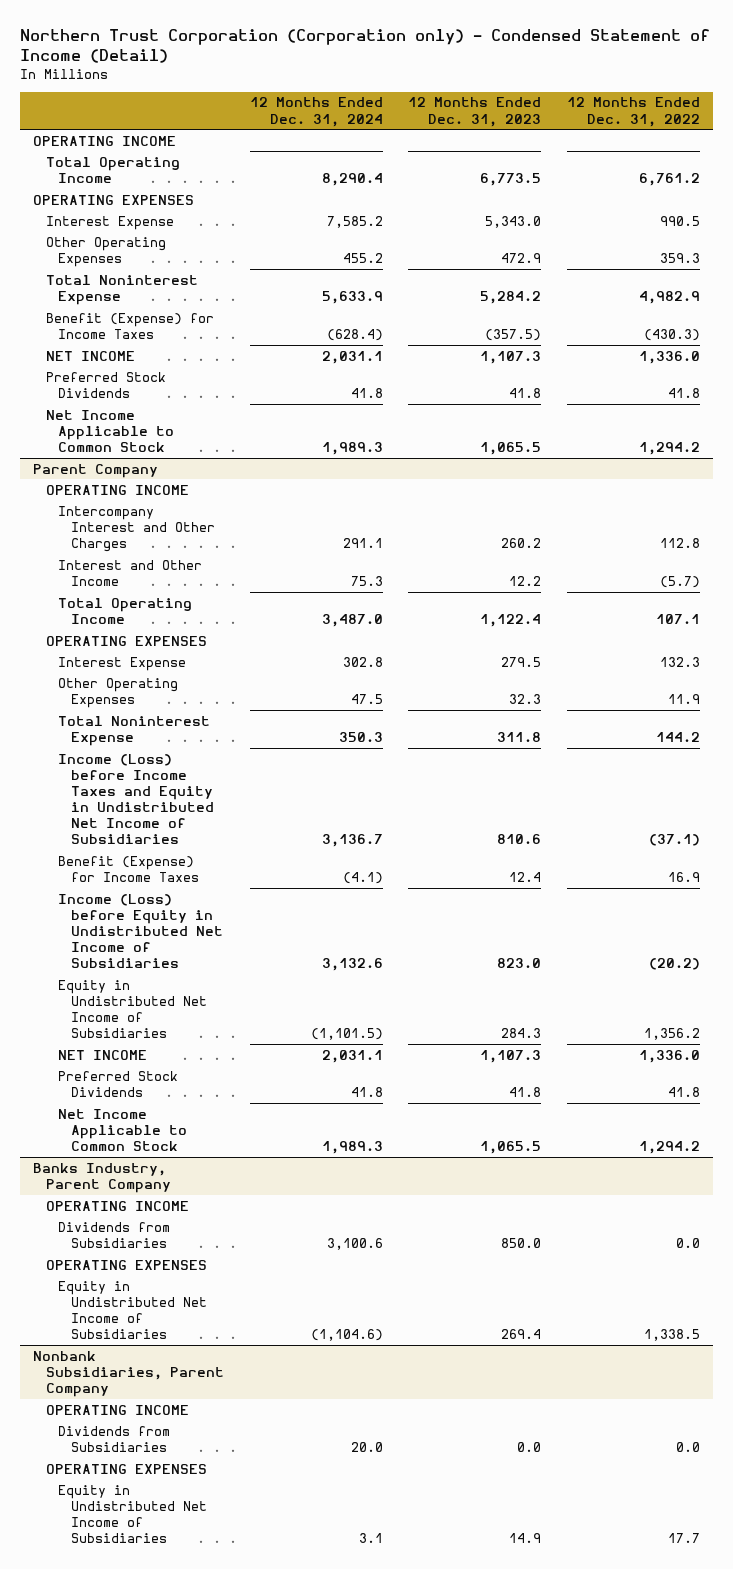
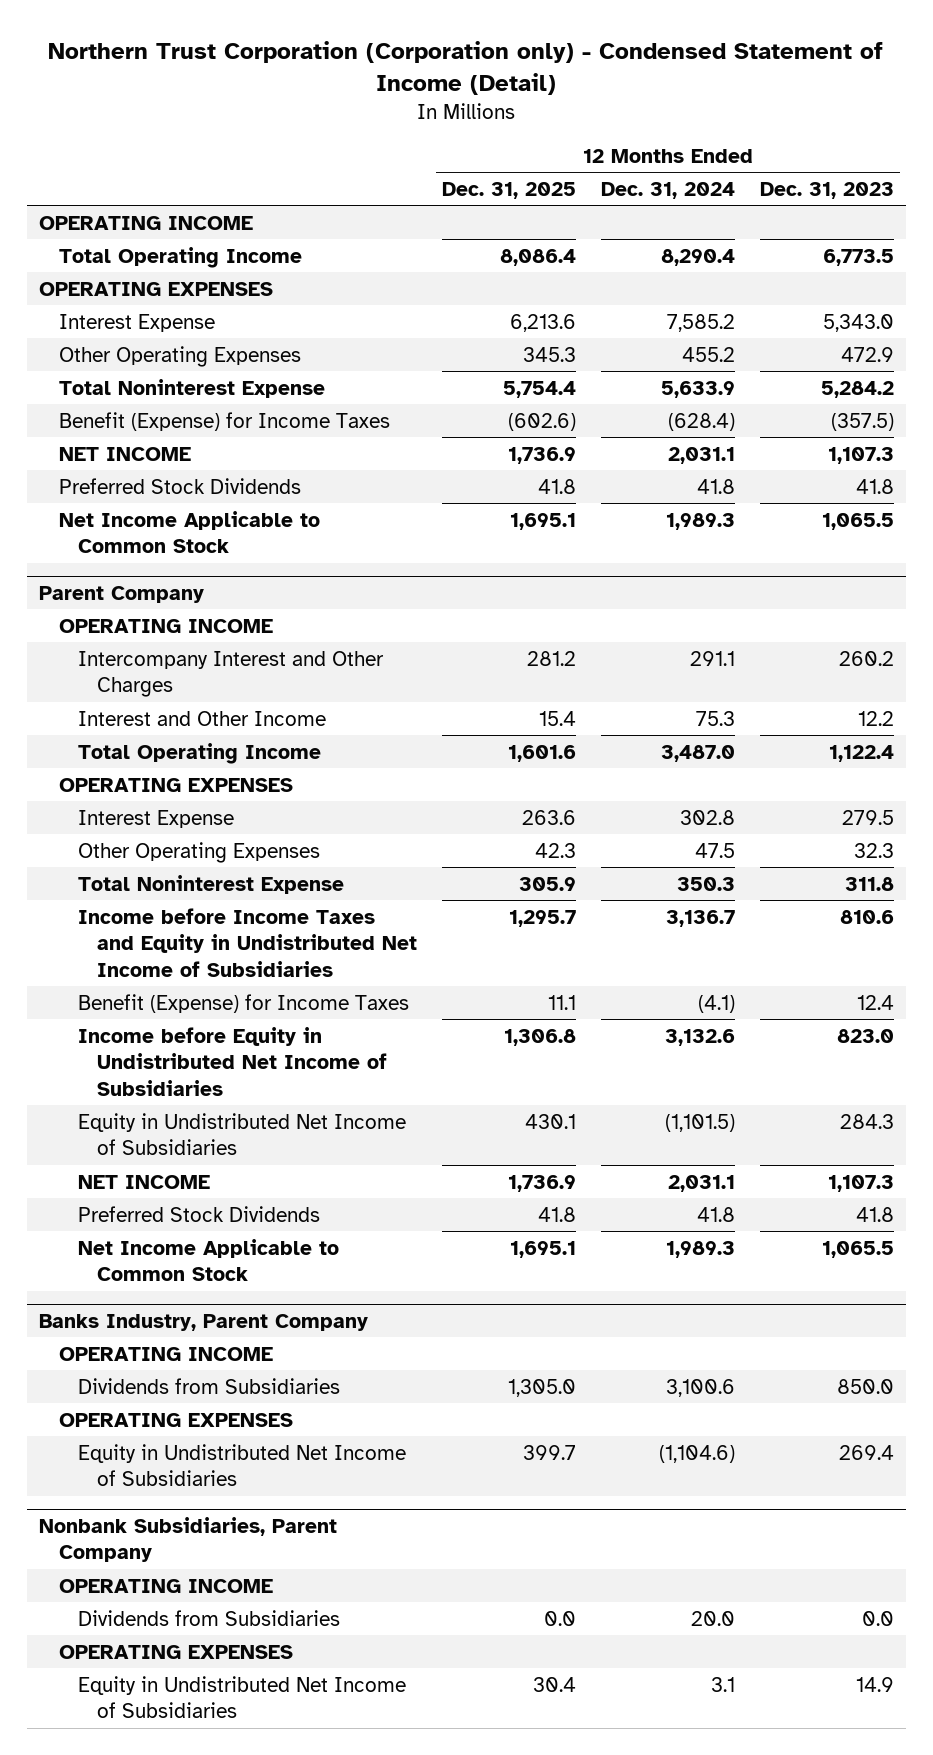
- | 12 Months Ended Dec. 31, 2024 | 12 Months Ended Dec. 31, 2023 | 12 Months Ended Dec. 31, 2022
+ | 12 Months Ended Dec. 31, 2025 | 12 Months Ended Dec. 31, 2024 | 12 Months Ended Dec. 31, 2023
@ Parent Company
- Income (Loss) before Income Taxes and Equity in Undistributed Net Income of Subsidiaries | 3,136.7 | 810.6 | (37.1)
+ Income before Income Taxes and Equity in Undistributed Net Income of Subsidiaries | 1,295.7 | 3,136.7 | 810.6
- Income (Loss) before Equity in Undistributed Net Income of Subsidiaries | 3,132.6 | 823.0 | (20.2)
+ Income before Equity in Undistributed Net Income of Subsidiaries | 1,306.8 | 3,132.6 | 823.0

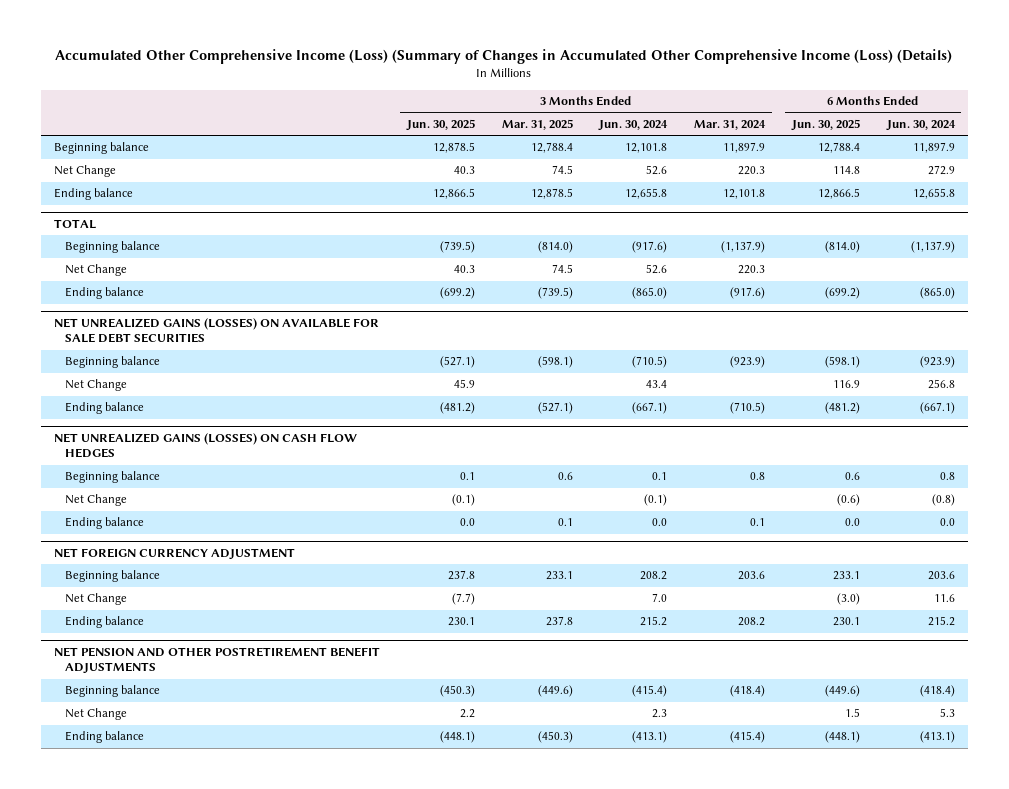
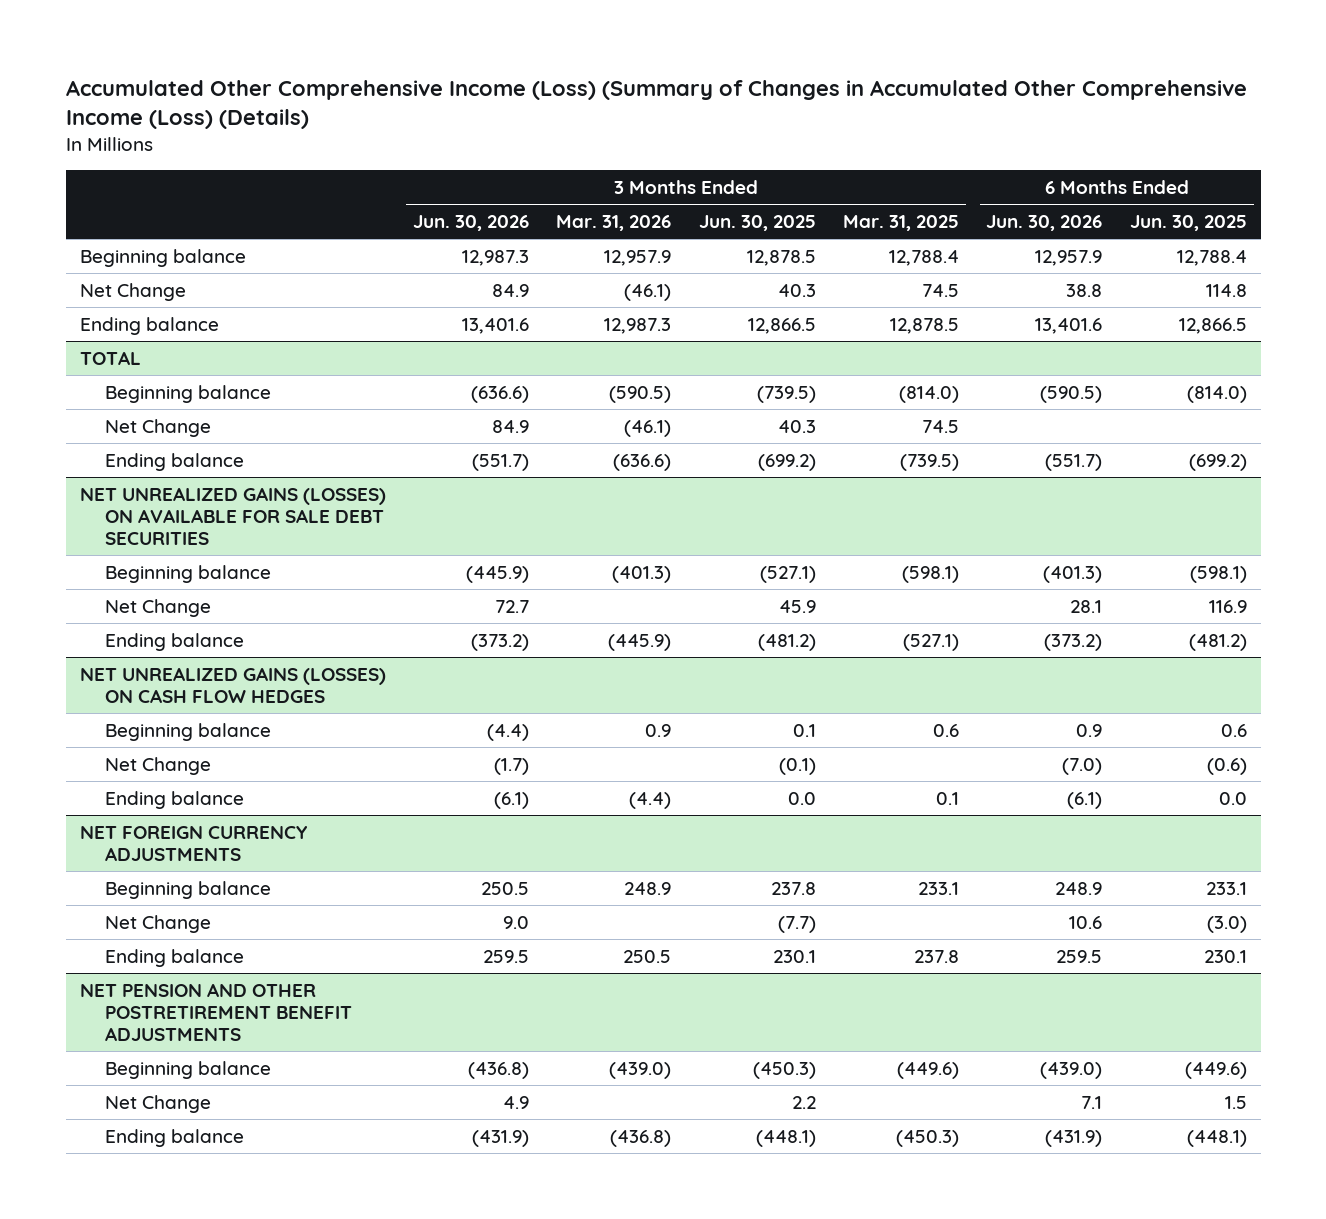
- | 3 Months Ended Jun. 30, 2025 | 3 Months Ended Mar. 31, 2025 | 3 Months Ended Jun. 30, 2024 | 3 Months Ended Mar. 31, 2024 | 6 Months Ended Jun. 30, 2025 | 6 Months Ended Jun. 30, 2024
+ | 3 Months Ended Jun. 30, 2026 | 3 Months Ended Mar. 31, 2026 | 3 Months Ended Jun. 30, 2025 | 3 Months Ended Mar. 31, 2025 | 6 Months Ended Jun. 30, 2026 | 6 Months Ended Jun. 30, 2025
- NET FOREIGN CURRENCY ADJUSTMENT
+ NET FOREIGN CURRENCY ADJUSTMENTS

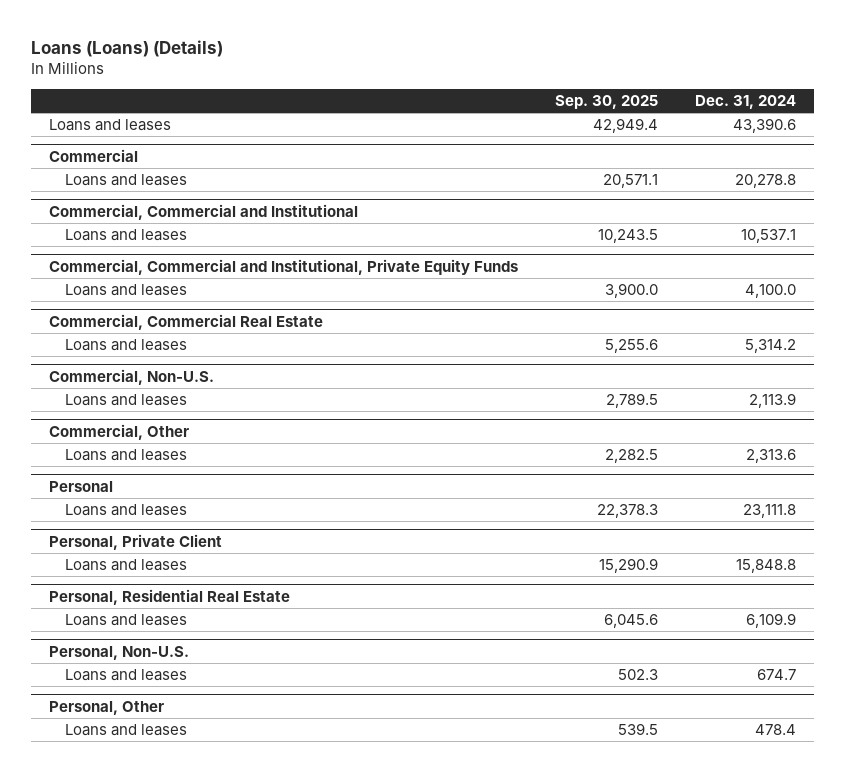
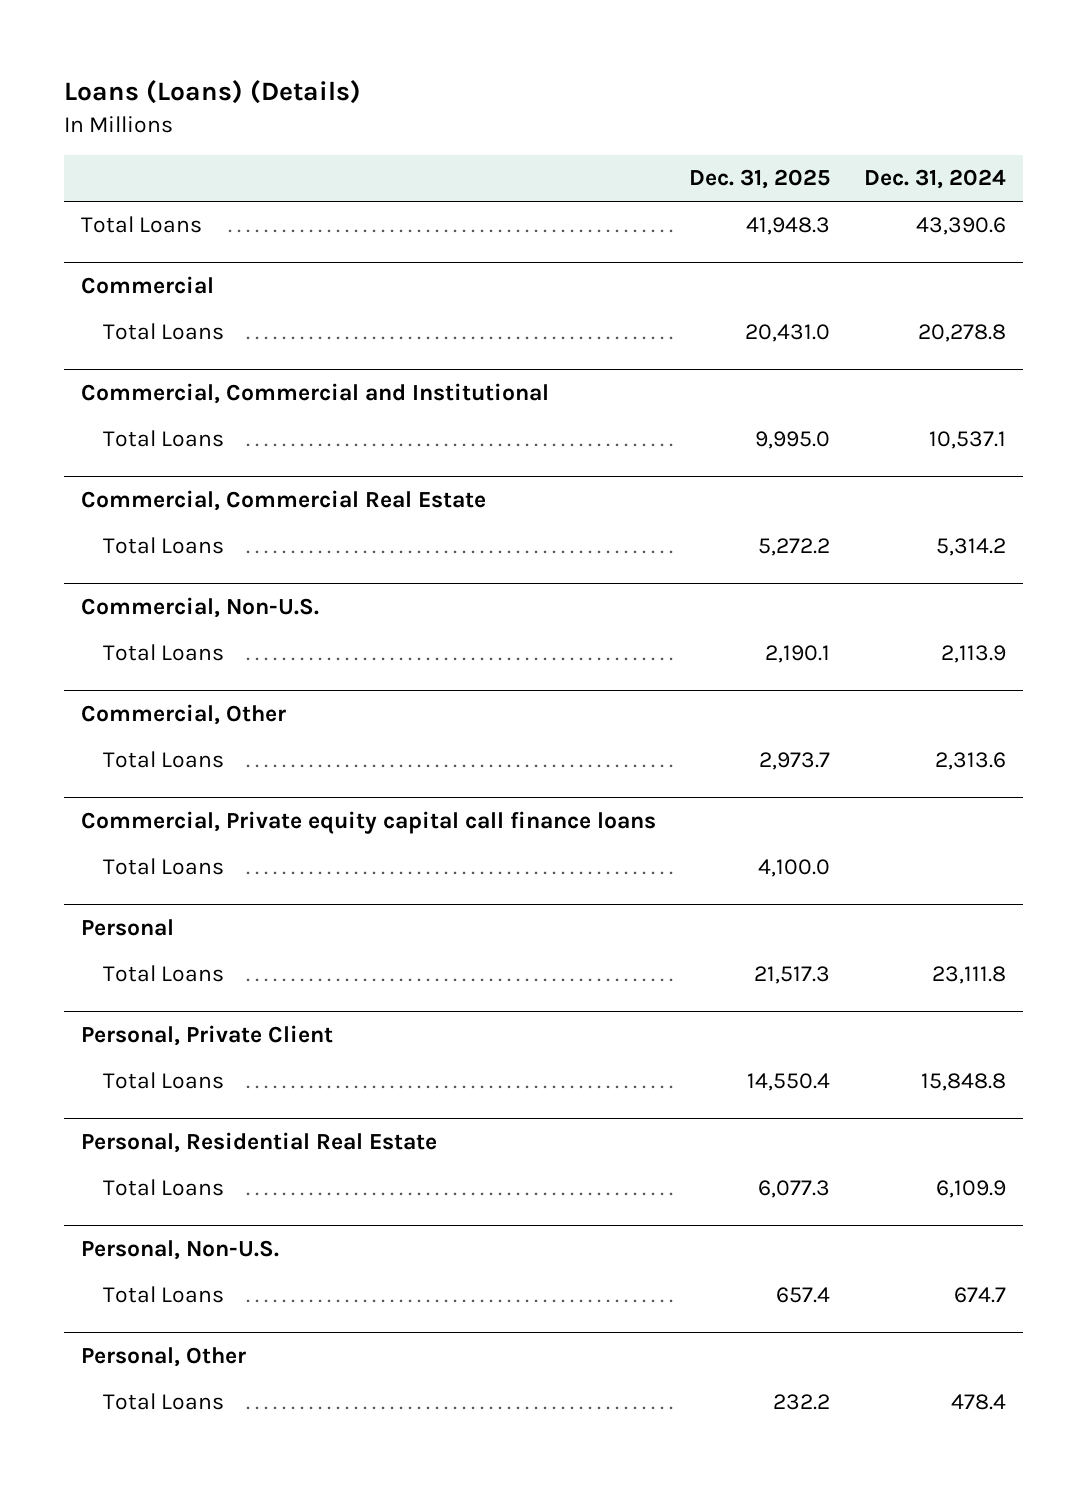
- | Sep. 30, 2025 | Dec. 31, 2024
+ | Dec. 31, 2025 | Dec. 31, 2024
- Loans and leases | 42,949.4 | 43,390.6
+ Total Loans | 41,948.3 | 43,390.6
@ Commercial
- Loans and leases | 20,571.1 | 20,278.8
+ Total Loans | 20,431.0 | 20,278.8
@ Commercial, Commercial and Institutional
- Loans and leases | 10,243.5 | 10,537.1
- Commercial, Commercial and Institutional, Private Equity Funds
- Loans and leases | 3,900.0 | 4,100.0
@ Commercial, Commercial and Institutional
+ Total Loans | 9,995.0 | 10,537.1
@ Commercial, Commercial Real Estate
- Loans and leases | 5,255.6 | 5,314.2
+ Total Loans | 5,272.2 | 5,314.2
@ Commercial, Non-U.S.
- Loans and leases | 2,789.5 | 2,113.9
+ Total Loans | 2,190.1 | 2,113.9
@ Commercial, Other
- Loans and leases | 2,282.5 | 2,313.6
+ Total Loans | 2,973.7 | 2,313.6
+ Commercial, Private equity capital call finance loans
+ Total Loans | 4,100.0 |
@ Personal
- Loans and leases | 22,378.3 | 23,111.8
+ Total Loans | 21,517.3 | 23,111.8
@ Personal, Private Client
- Loans and leases | 15,290.9 | 15,848.8
+ Total Loans | 14,550.4 | 15,848.8
@ Personal, Residential Real Estate
- Loans and leases | 6,045.6 | 6,109.9
+ Total Loans | 6,077.3 | 6,109.9
@ Personal, Non-U.S.
- Loans and leases | 502.3 | 674.7
+ Total Loans | 657.4 | 674.7
@ Personal, Other
- Loans and leases | 539.5 | 478.4
+ Total Loans | 232.2 | 478.4

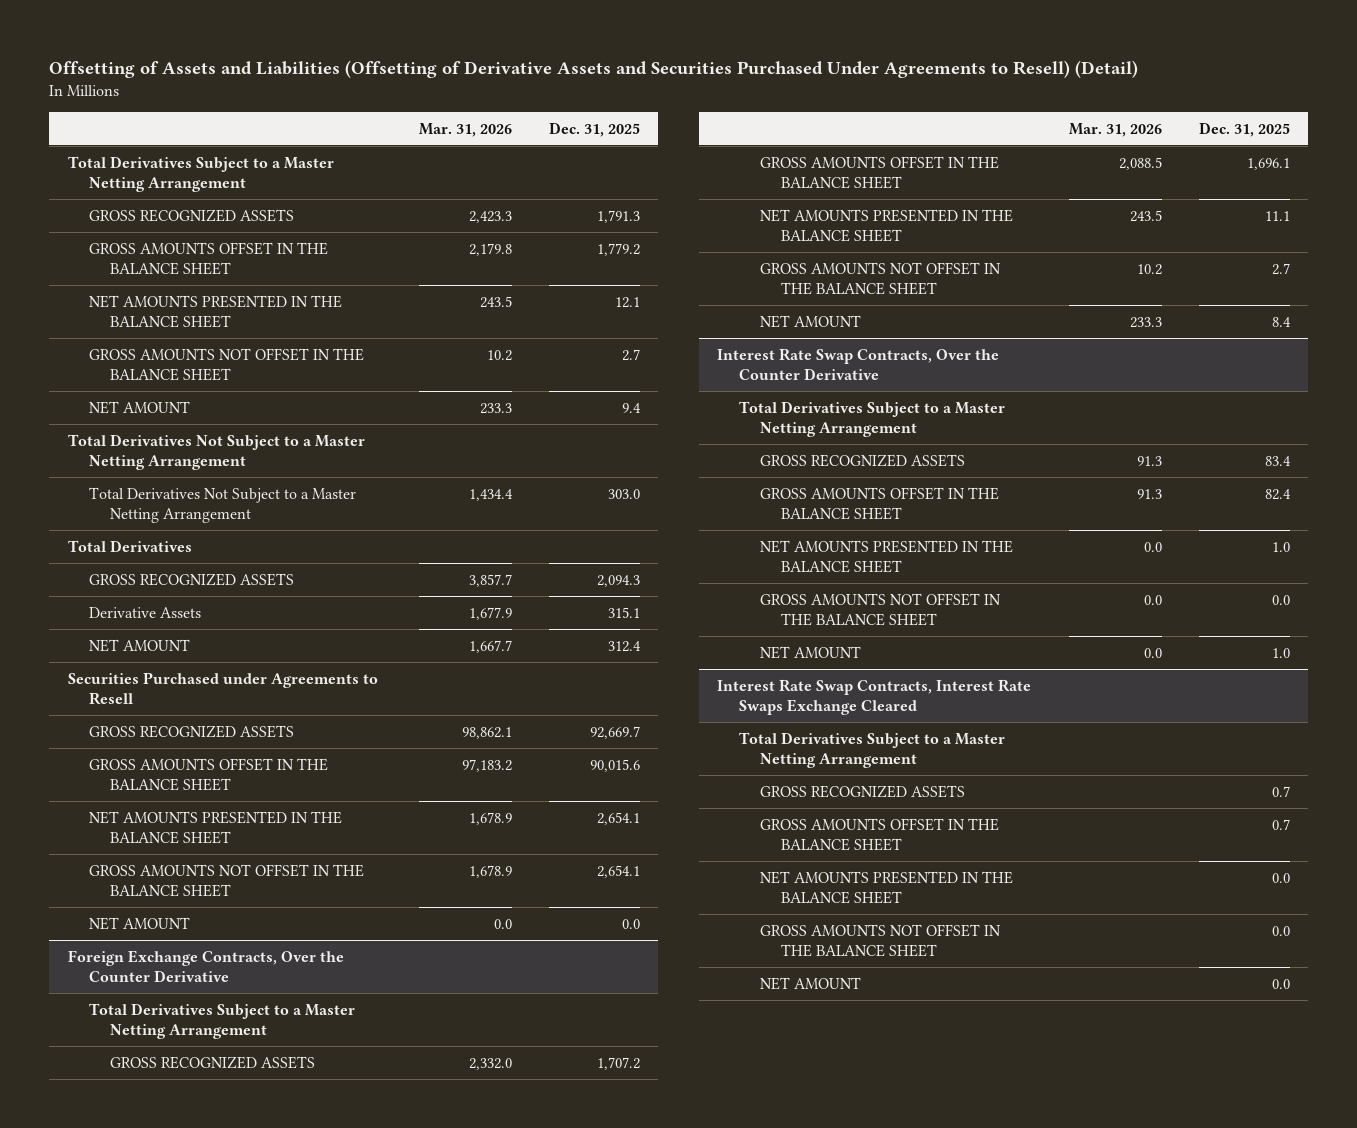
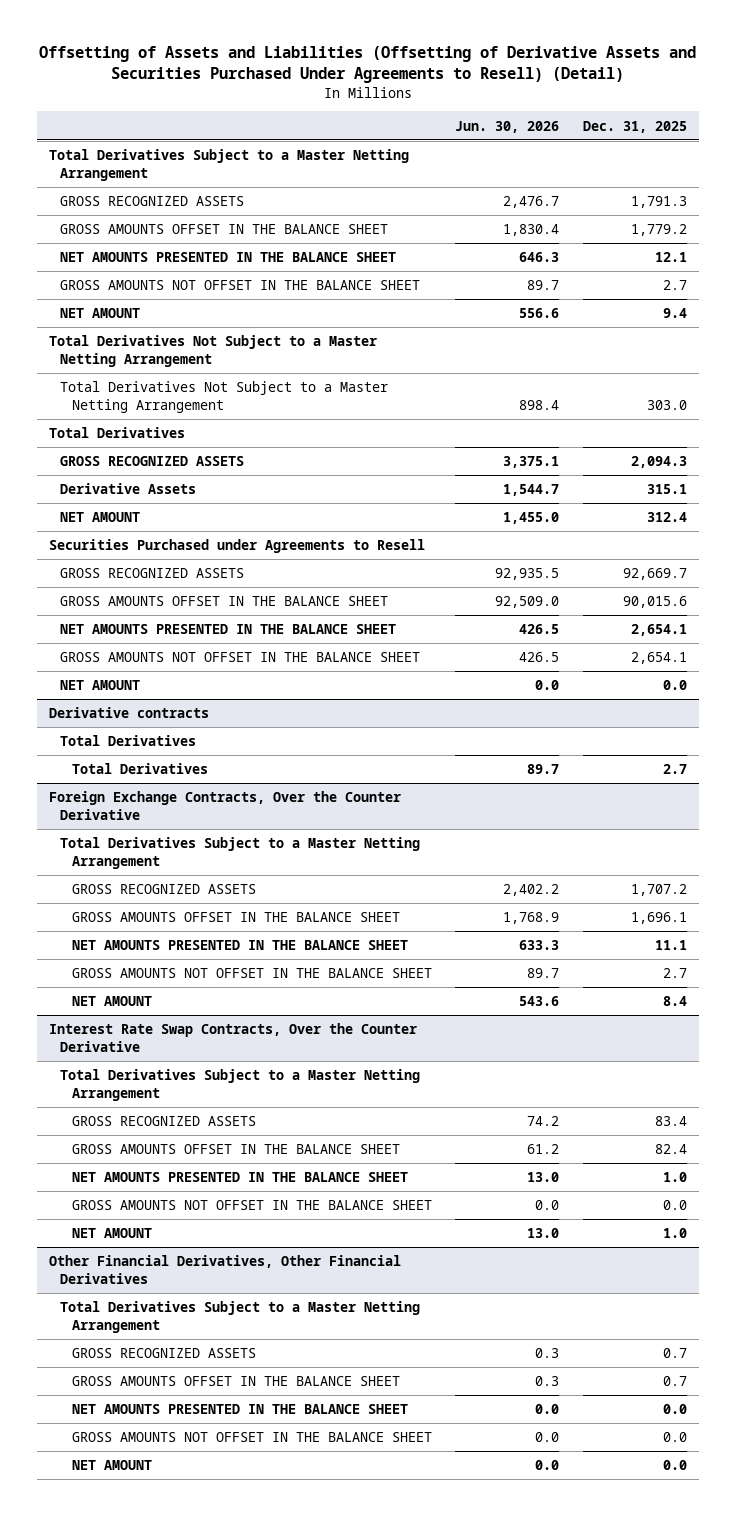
- | Mar. 31, 2026 | Dec. 31, 2025
+ | Jun. 30, 2026 | Dec. 31, 2025
+ Derivative contracts
+ Total Derivatives
+ Total Derivatives | 89.7 | 2.7
- Interest Rate Swap Contracts, Interest Rate Swaps Exchange Cleared
+ Other Financial Derivatives, Other Financial Derivatives

